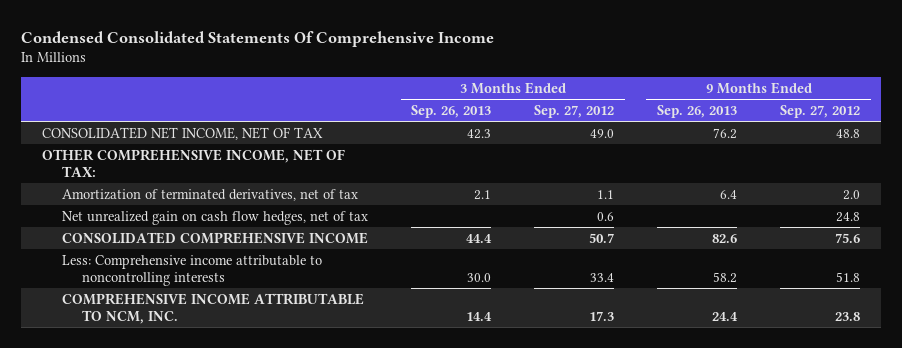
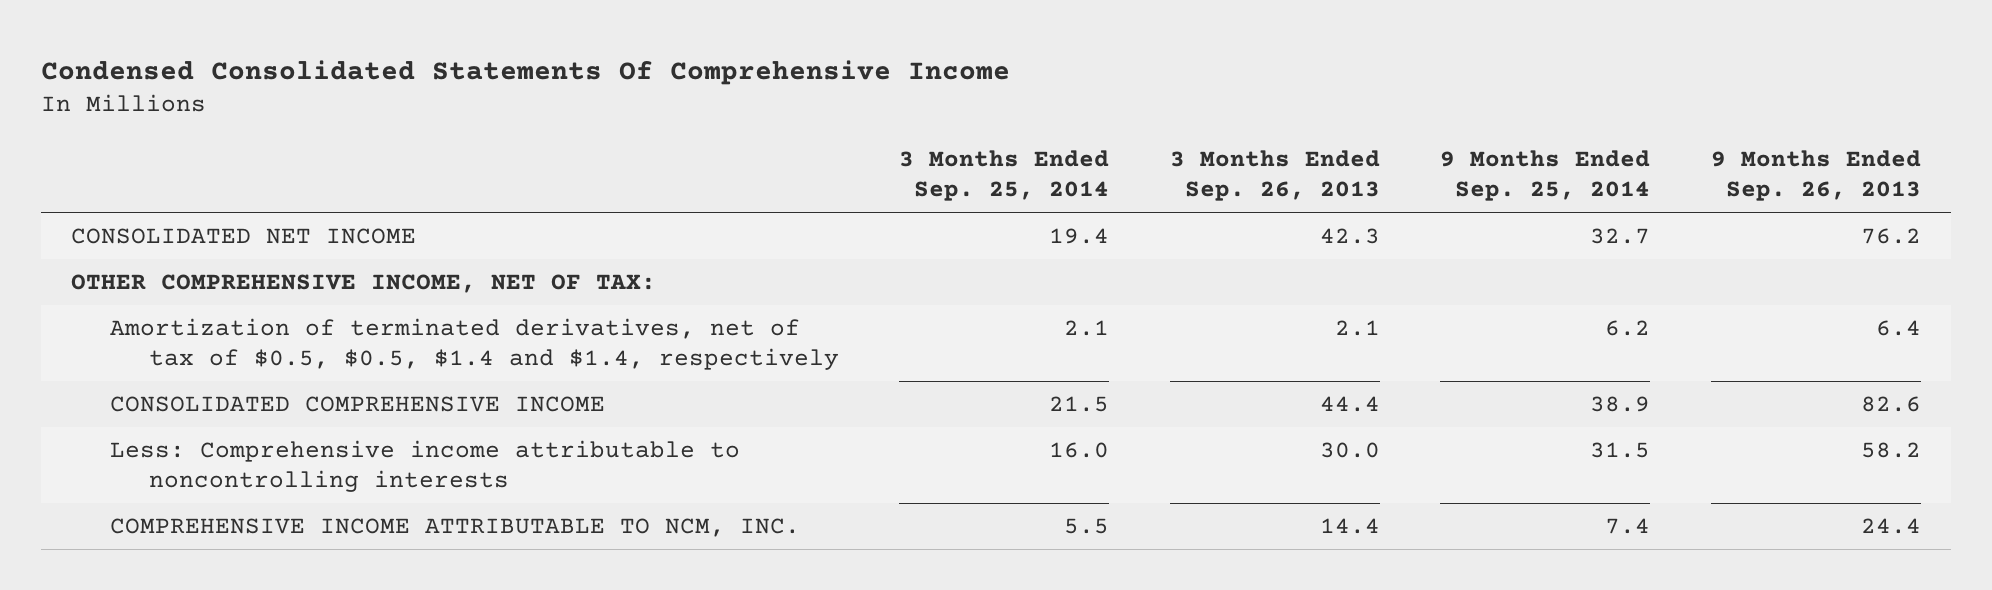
- | 3 Months Ended Sep. 26, 2013 | 3 Months Ended Sep. 27, 2012 | 9 Months Ended Sep. 26, 2013 | 9 Months Ended Sep. 27, 2012
+ | 3 Months Ended Sep. 25, 2014 | 3 Months Ended Sep. 26, 2013 | 9 Months Ended Sep. 25, 2014 | 9 Months Ended Sep. 26, 2013
- CONSOLIDATED NET INCOME, NET OF TAX | 42.3 | 49.0 | 76.2 | 48.8
+ CONSOLIDATED NET INCOME | 19.4 | 42.3 | 32.7 | 76.2
- Amortization of terminated derivatives, net of tax | 2.1 | 1.1 | 6.4 | 2.0
- Net unrealized gain on cash flow hedges, net of tax | | 0.6 | | 24.8
+ Amortization of terminated derivatives, net of tax of $0.5, $0.5, $1.4 and $1.4, respectively | 2.1 | 2.1 | 6.2 | 6.4

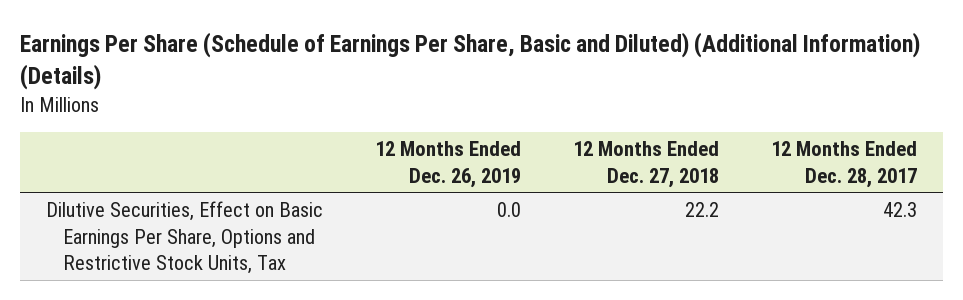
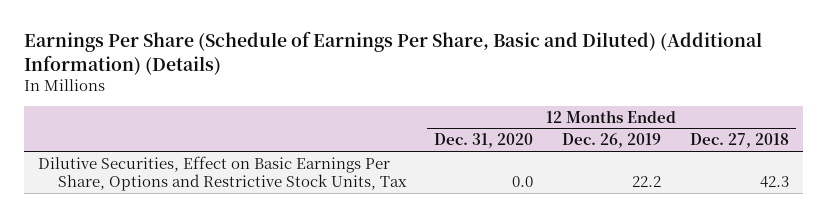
- | 12 Months Ended Dec. 26, 2019 | 12 Months Ended Dec. 27, 2018 | 12 Months Ended Dec. 28, 2017
+ | 12 Months Ended Dec. 31, 2020 | 12 Months Ended Dec. 26, 2019 | 12 Months Ended Dec. 27, 2018
- Dilutive Securities, Effect on Basic Earnings Per Share, Options and Restrictive Stock Units, Tax | 0.0 | 22.2 | 42.3
+ Dilutive Securities, Effect on Basic Earnings Per Share, Options and Restrictive Stock Units, Tax | 0.0 | 22.2 | 42.3

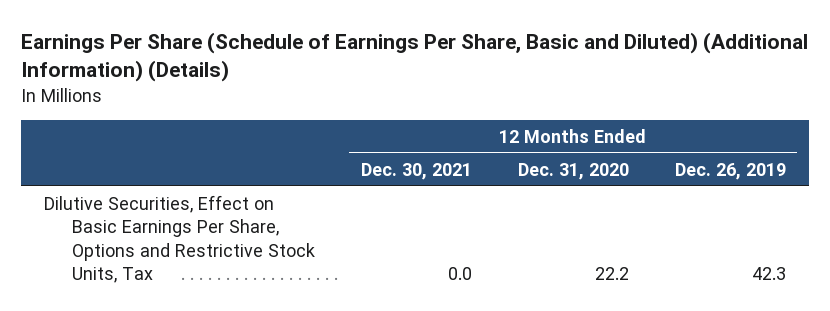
- | 12 Months Ended Dec. 31, 2020 | 12 Months Ended Dec. 26, 2019 | 12 Months Ended Dec. 27, 2018
+ | 12 Months Ended Dec. 30, 2021 | 12 Months Ended Dec. 31, 2020 | 12 Months Ended Dec. 26, 2019
- Dilutive Securities, Effect on Basic Earnings Per Share, Options and Restrictive Stock Units, Tax | 0.0 | 22.2 | 42.3
+ Dilutive Securities, Effect on Basic Earnings Per Share, Options and Restrictive Stock Units, Tax | 0.0 | 22.2 | 42.3

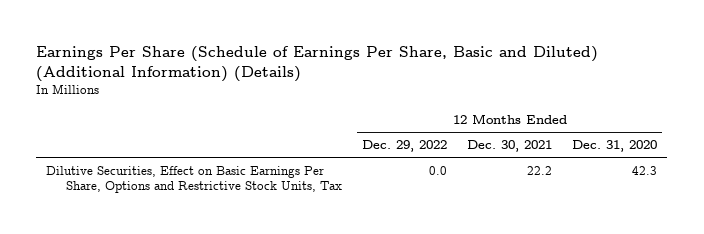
- | 12 Months Ended Dec. 30, 2021 | 12 Months Ended Dec. 31, 2020 | 12 Months Ended Dec. 26, 2019
+ | 12 Months Ended Dec. 29, 2022 | 12 Months Ended Dec. 30, 2021 | 12 Months Ended Dec. 31, 2020
- Dilutive Securities, Effect on Basic Earnings Per Share, Options and Restrictive Stock Units, Tax | 0.0 | 22.2 | 42.3
+ Dilutive Securities, Effect on Basic Earnings Per Share, Options and Restrictive Stock Units, Tax | 0.0 | 22.2 | 42.3

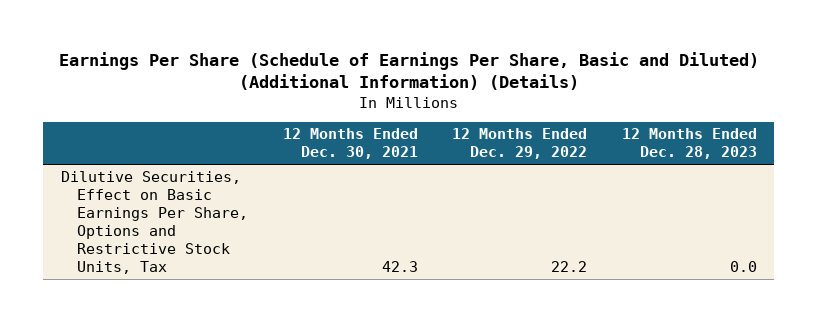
- | 12 Months Ended Dec. 29, 2022 | 12 Months Ended Dec. 30, 2021 | 12 Months Ended Dec. 31, 2020
+ | 12 Months Ended Dec. 30, 2021 | 12 Months Ended Dec. 29, 2022 | 12 Months Ended Dec. 28, 2023
- Dilutive Securities, Effect on Basic Earnings Per Share, Options and Restrictive Stock Units, Tax | 0.0 | 22.2 | 42.3
+ Dilutive Securities, Effect on Basic Earnings Per Share, Options and Restrictive Stock Units, Tax | 42.3 | 22.2 | 0.0

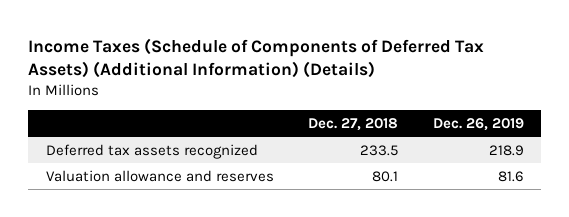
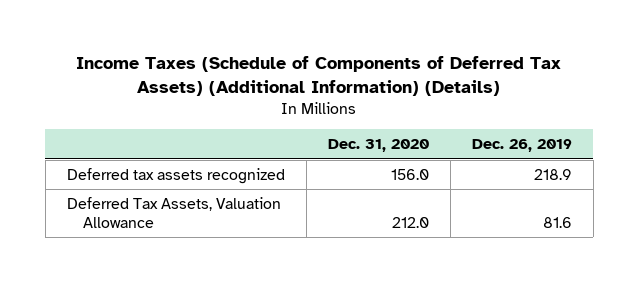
- | Dec. 27, 2018 | Dec. 26, 2019
+ | Dec. 31, 2020 | Dec. 26, 2019
- Valuation allowance and reserves | 80.1 | 81.6
+ Deferred Tax Assets, Valuation Allowance | 212.0 | 81.6

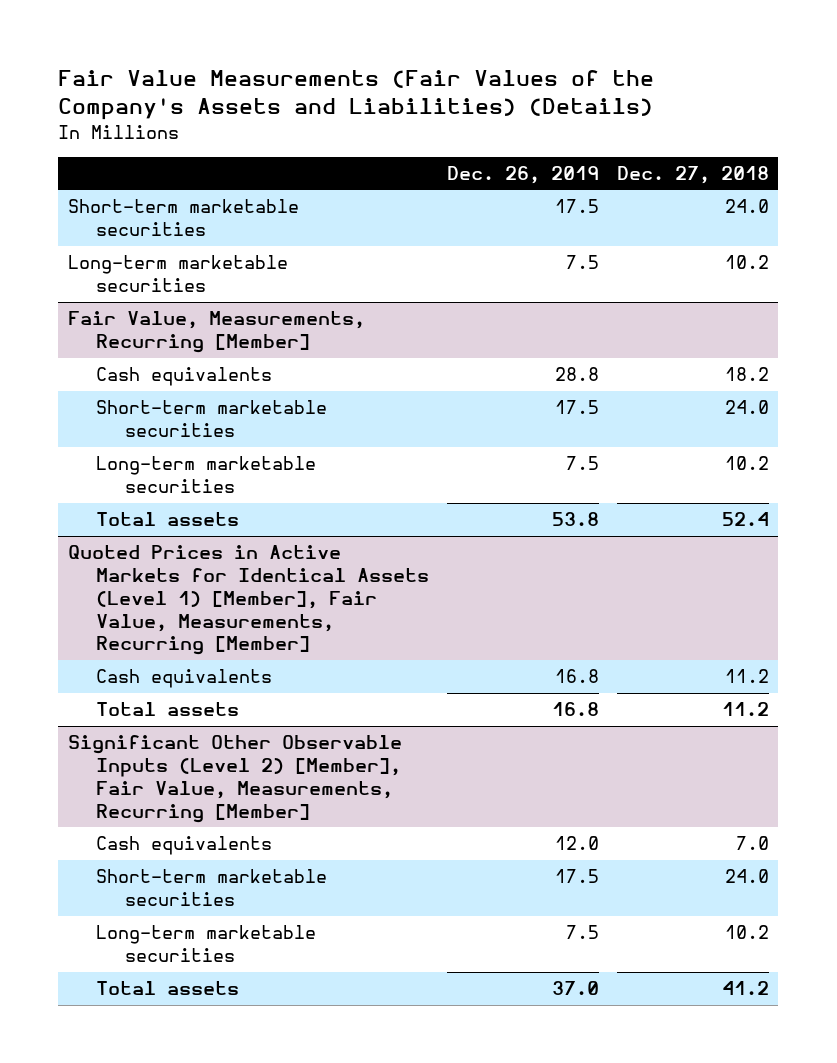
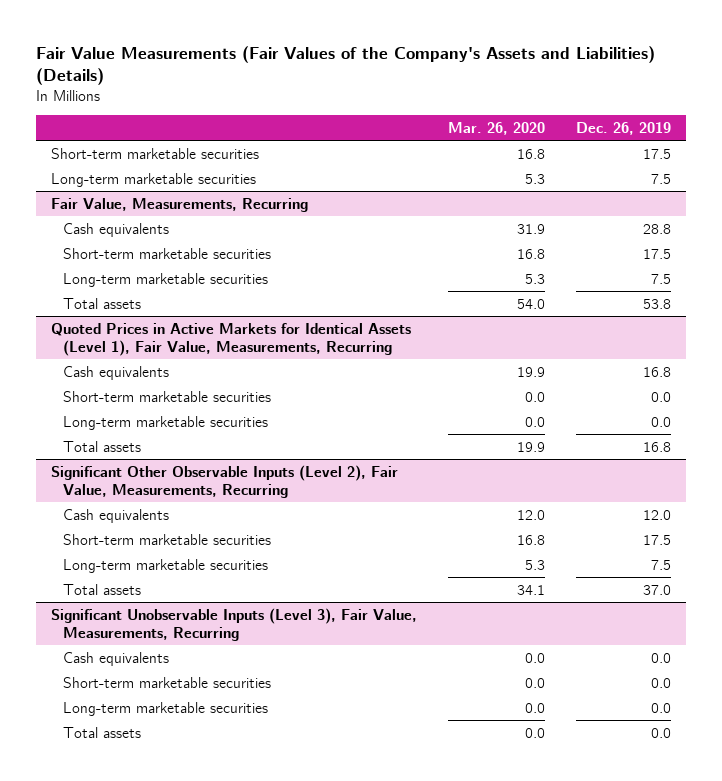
- | Dec. 26, 2019 | Dec. 27, 2018
+ | Mar. 26, 2020 | Dec. 26, 2019
- Fair Value, Measurements, Recurring [Member]
+ Fair Value, Measurements, Recurring
- Quoted Prices in Active Markets for Identical Assets (Level 1) [Member], Fair Value, Measurements, Recurring [Member]
+ Quoted Prices in Active Markets for Identical Assets (Level 1), Fair Value, Measurements, Recurring
+ Short-term marketable securities | 0.0 | 0.0
+ Long-term marketable securities | 0.0 | 0.0
- Significant Other Observable Inputs (Level 2) [Member], Fair Value, Measurements, Recurring [Member]
+ Significant Other Observable Inputs (Level 2), Fair Value, Measurements, Recurring
+ Significant Unobservable Inputs (Level 3), Fair Value, Measurements, Recurring
+ Cash equivalents | 0.0 | 0.0
+ Short-term marketable securities | 0.0 | 0.0
+ Long-term marketable securities | 0.0 | 0.0
+ Total assets | 0.0 | 0.0

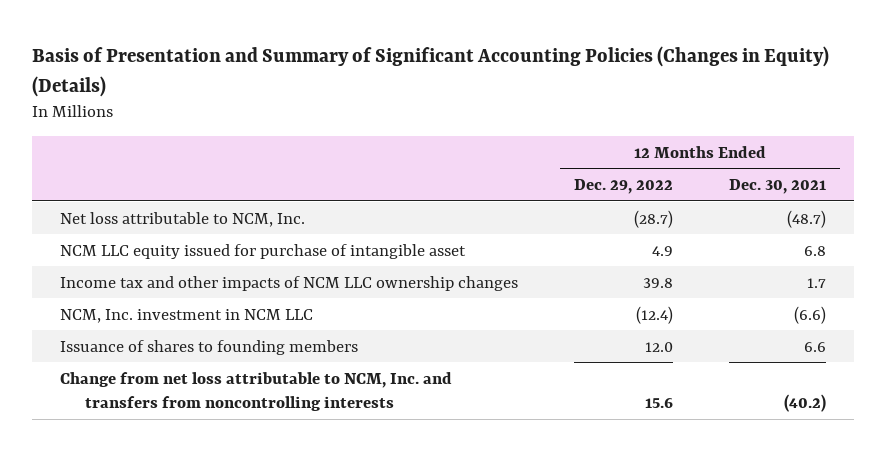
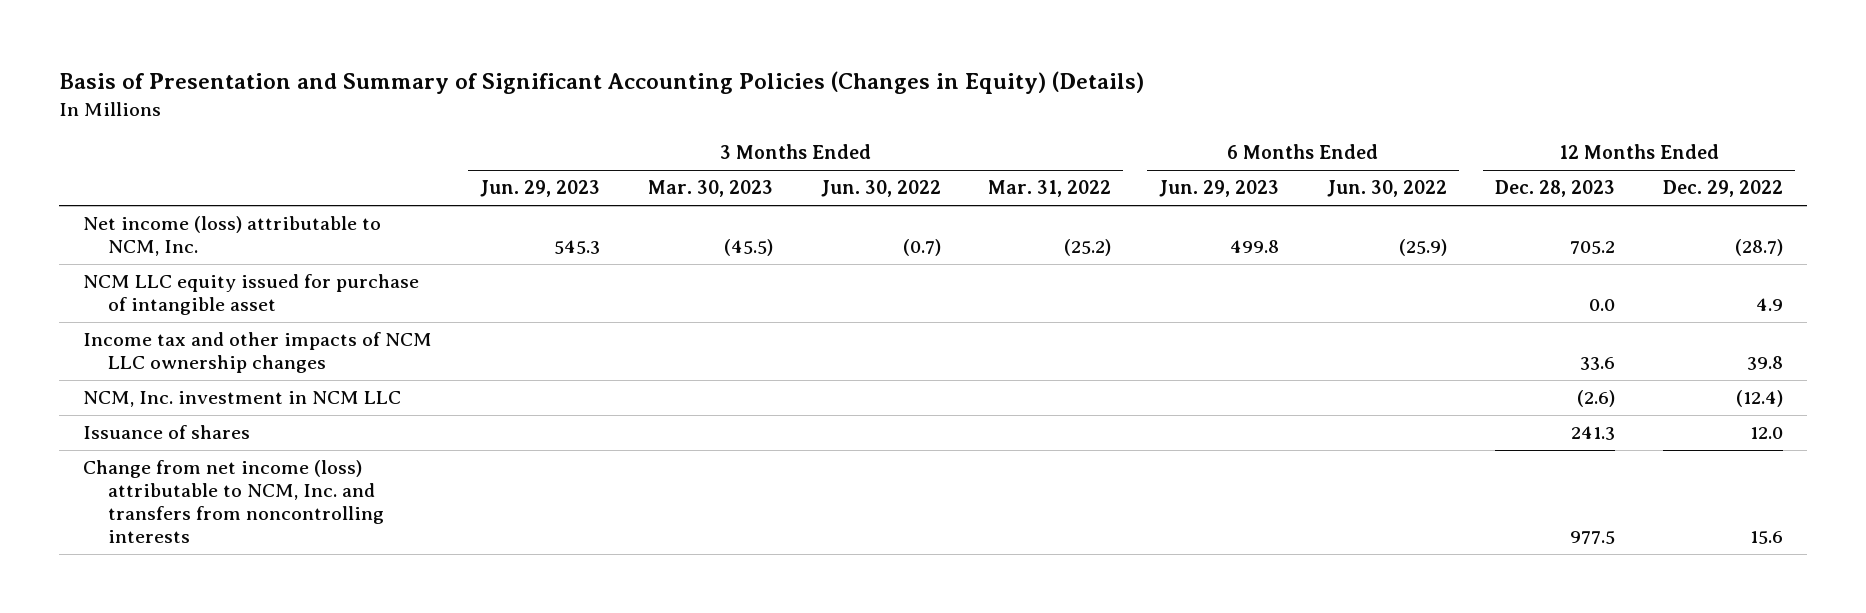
- | 12 Months Ended Dec. 29, 2022 | 12 Months Ended Dec. 30, 2021
+ | 3 Months Ended Jun. 29, 2023 | 3 Months Ended Mar. 30, 2023 | 3 Months Ended Jun. 30, 2022 | 3 Months Ended Mar. 31, 2022 | 6 Months Ended Jun. 29, 2023 | 6 Months Ended Jun. 30, 2022 | 12 Months Ended Dec. 28, 2023 | 12 Months Ended Dec. 29, 2022
- Net loss attributable to NCM, Inc. | (28.7) | (48.7)
+ Net income (loss) attributable to NCM, Inc. | 545.3 | (45.5) | (0.7) | (25.2) | 499.8 | (25.9) | 705.2 | (28.7)
- Issuance of shares to founding members | 12.0 | 6.6
- Change from net loss attributable to NCM, Inc. and transfers from noncontrolling interests | 15.6 | (40.2)
+ Issuance of shares | | | | | | | 241.3 | 12.0
+ Change from net income (loss) attributable to NCM, Inc. and transfers from noncontrolling interests | | | | | | | 977.5 | 15.6

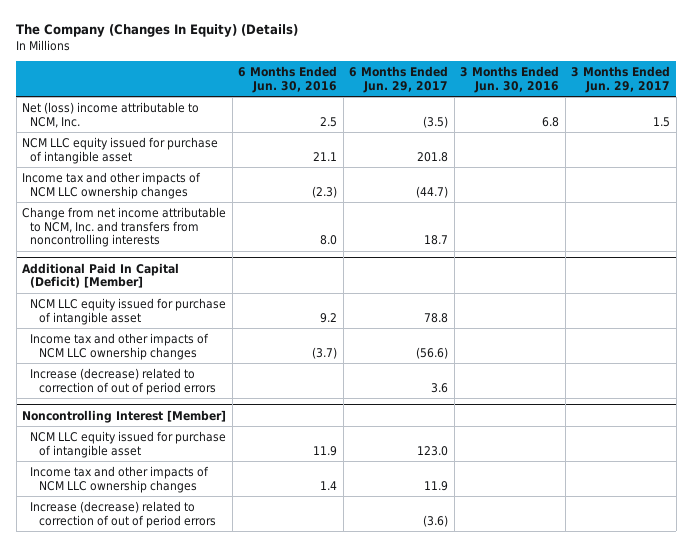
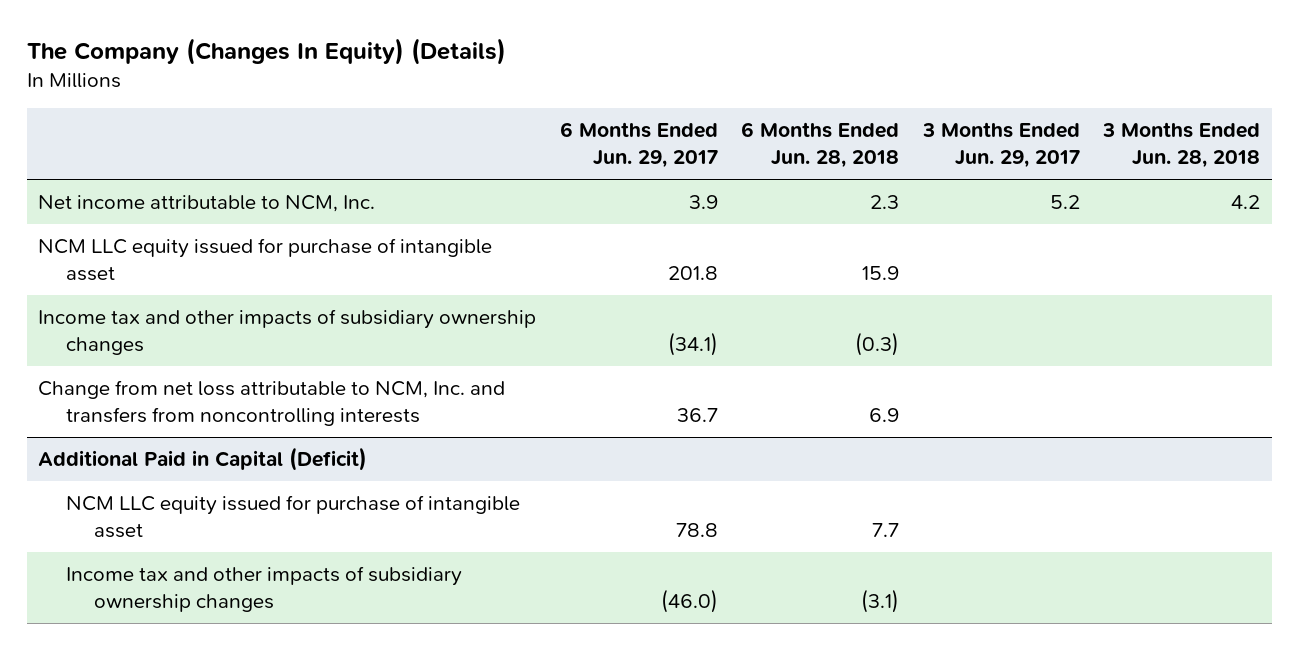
- | 6 Months Ended Jun. 30, 2016 | 6 Months Ended Jun. 29, 2017 | 3 Months Ended Jun. 30, 2016 | 3 Months Ended Jun. 29, 2017
+ | 6 Months Ended Jun. 29, 2017 | 6 Months Ended Jun. 28, 2018 | 3 Months Ended Jun. 29, 2017 | 3 Months Ended Jun. 28, 2018
- Net (loss) income attributable to NCM, Inc. | 2.5 | (3.5) | 6.8 | 1.5
+ Net income attributable to NCM, Inc. | 3.9 | 2.3 | 5.2 | 4.2
- Income tax and other impacts of NCM LLC ownership changes | (2.3) | (44.7) | |
- Change from net income attributable to NCM, Inc. and transfers from noncontrolling interests | 8.0 | 18.7 | |
- Additional Paid In Capital (Deficit) [Member]
+ Income tax and other impacts of subsidiary ownership changes | (34.1) | (0.3) | |
+ Change from net loss attributable to NCM, Inc. and transfers from noncontrolling interests | 36.7 | 6.9 | |
+ Additional Paid in Capital (Deficit)
- Income tax and other impacts of NCM LLC ownership changes | (3.7) | (56.6) | |
- Increase (decrease) related to correction of out of period errors | | 3.6 | |
- Noncontrolling Interest [Member]
- NCM LLC equity issued for purchase of intangible asset | 11.9 | 123.0 | |
- Income tax and other impacts of NCM LLC ownership changes | 1.4 | 11.9 | |
- Increase (decrease) related to correction of out of period errors | | (3.6) | |
+ Income tax and other impacts of subsidiary ownership changes | (46.0) | (3.1) | |

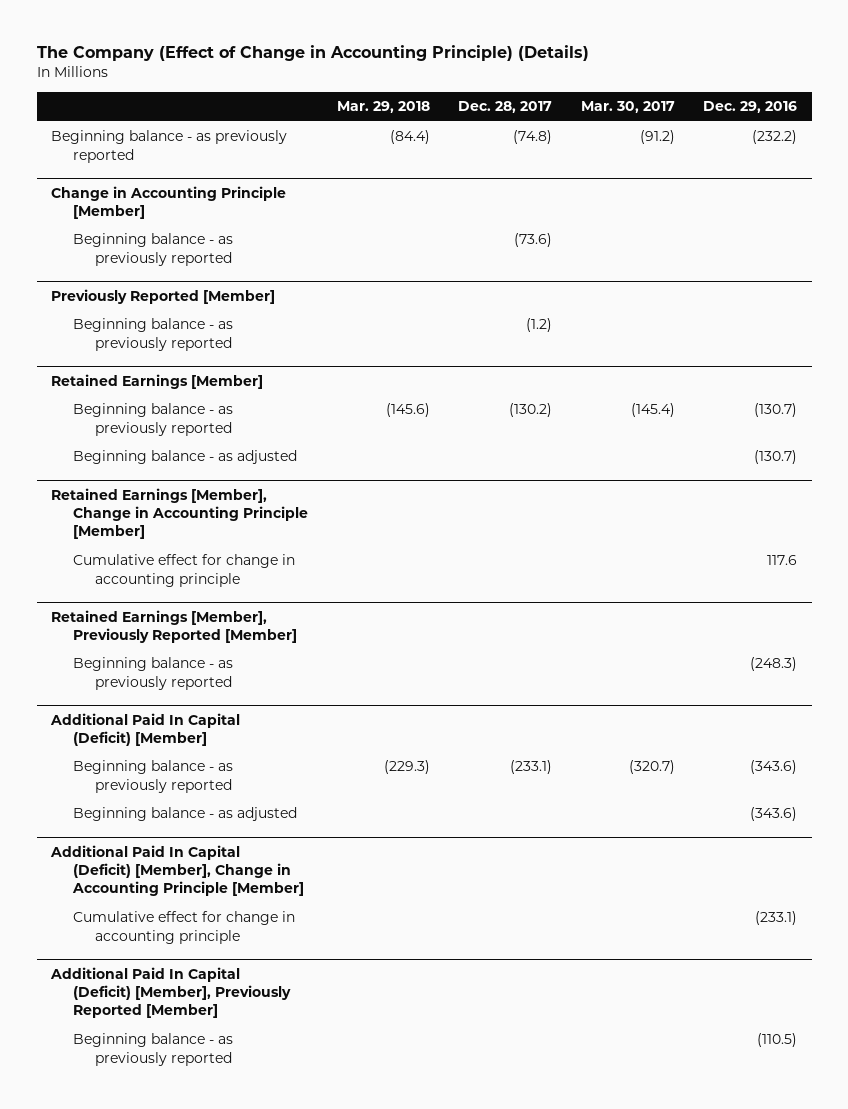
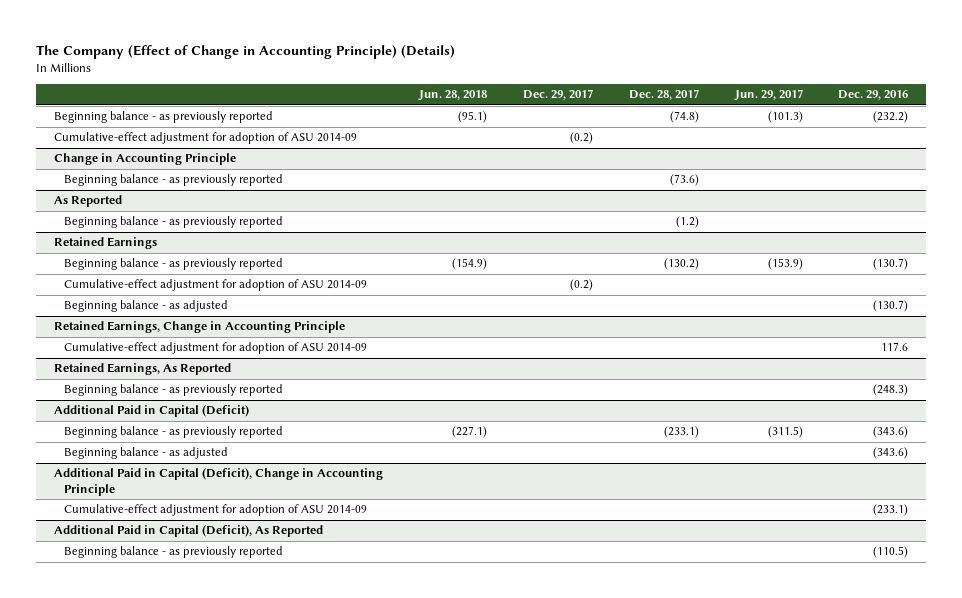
- | Mar. 29, 2018 | Dec. 28, 2017 | Mar. 30, 2017 | Dec. 29, 2016
+ | Jun. 28, 2018 | Dec. 29, 2017 | Dec. 28, 2017 | Jun. 29, 2017 | Dec. 29, 2016
- Change in Accounting Principle [Member]
+ Cumulative-effect adjustment for adoption of ASU 2014-09 | | (0.2) | | |
+ Change in Accounting Principle
- Previously Reported [Member]
+ As Reported
- Retained Earnings [Member]
+ Retained Earnings
+ Cumulative-effect adjustment for adoption of ASU 2014-09 | | (0.2) | | |
- Retained Earnings [Member], Change in Accounting Principle [Member]
- Cumulative effect for change in accounting principle | | | | 117.6
- Retained Earnings [Member], Previously Reported [Member]
+ Retained Earnings, Change in Accounting Principle
+ Cumulative-effect adjustment for adoption of ASU 2014-09 | | | | | 117.6
+ Retained Earnings, As Reported
- Additional Paid In Capital (Deficit) [Member]
+ Additional Paid in Capital (Deficit)
- Additional Paid In Capital (Deficit) [Member], Change in Accounting Principle [Member]
- Cumulative effect for change in accounting principle | | | | (233.1)
- Additional Paid In Capital (Deficit) [Member], Previously Reported [Member]
+ Additional Paid in Capital (Deficit), Change in Accounting Principle
+ Cumulative-effect adjustment for adoption of ASU 2014-09 | | | | | (233.1)
+ Additional Paid in Capital (Deficit), As Reported

